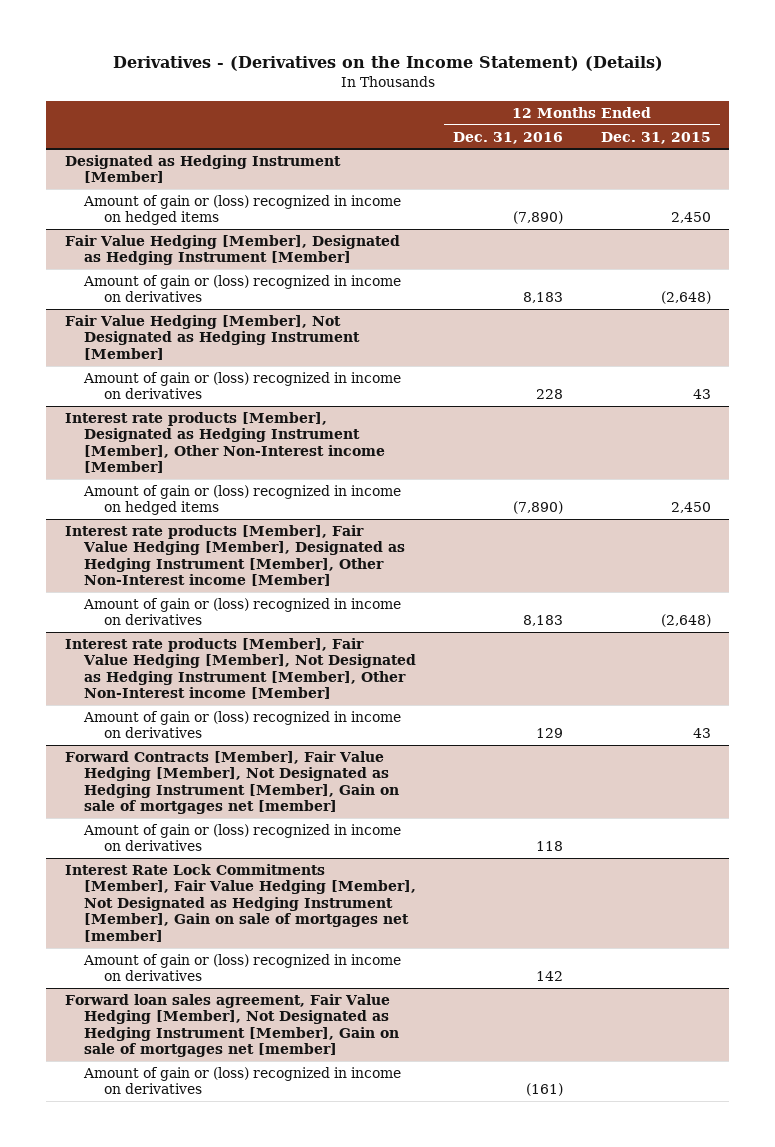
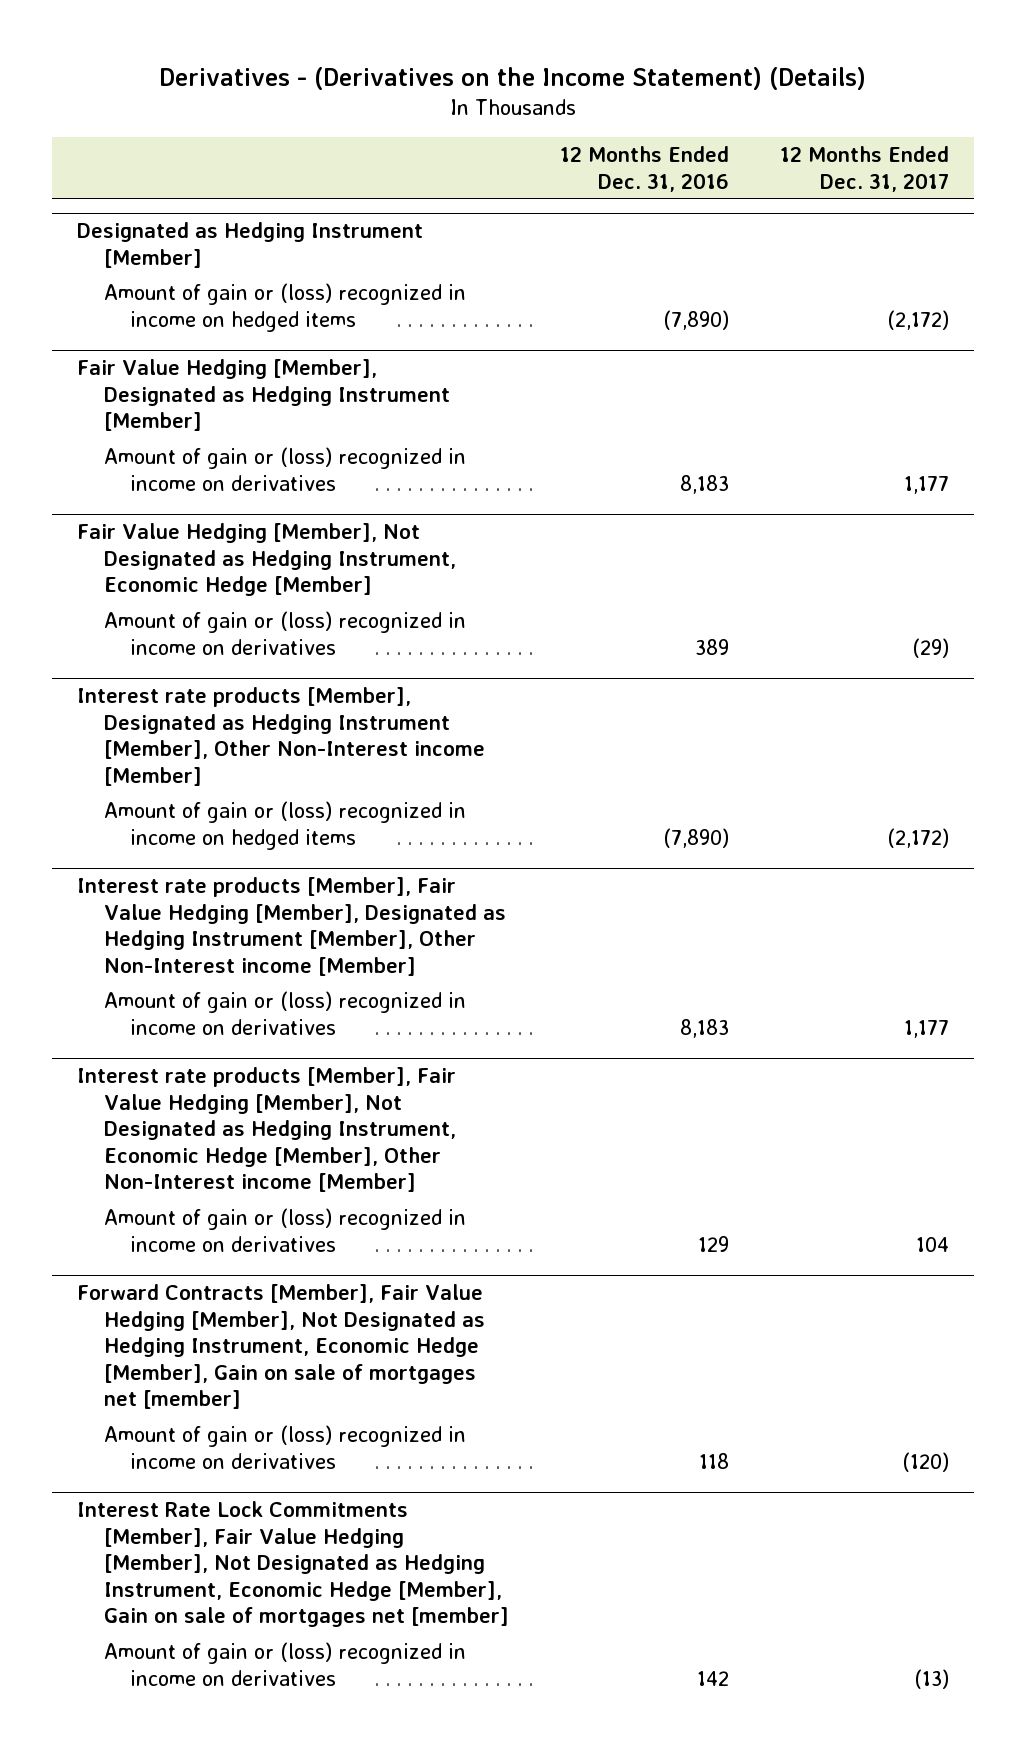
- | 12 Months Ended Dec. 31, 2016 | 12 Months Ended Dec. 31, 2015
+ | 12 Months Ended Dec. 31, 2016 | 12 Months Ended Dec. 31, 2017
- Fair Value Hedging [Member], Not Designated as Hedging Instrument [Member]
- Amount of gain or (loss) recognized in income on derivatives | 228 | 43
+ Fair Value Hedging [Member], Not Designated as Hedging Instrument, Economic Hedge [Member]
+ Amount of gain or (loss) recognized in income on derivatives | 389 | (29)
- Interest rate products [Member], Fair Value Hedging [Member], Not Designated as Hedging Instrument [Member], Other Non-Interest income [Member]
+ Interest rate products [Member], Fair Value Hedging [Member], Not Designated as Hedging Instrument, Economic Hedge [Member], Other Non-Interest income [Member]
- Forward Contracts [Member], Fair Value Hedging [Member], Not Designated as Hedging Instrument [Member], Gain on sale of mortgages net [member]
+ Forward Contracts [Member], Fair Value Hedging [Member], Not Designated as Hedging Instrument, Economic Hedge [Member], Gain on sale of mortgages net [member]
- Interest Rate Lock Commitments [Member], Fair Value Hedging [Member], Not Designated as Hedging Instrument [Member], Gain on sale of mortgages net [member]
+ Interest Rate Lock Commitments [Member], Fair Value Hedging [Member], Not Designated as Hedging Instrument, Economic Hedge [Member], Gain on sale of mortgages net [member]
- Forward loan sales agreement, Fair Value Hedging [Member], Not Designated as Hedging Instrument [Member], Gain on sale of mortgages net [member]
- Amount of gain or (loss) recognized in income on derivatives | (161) |

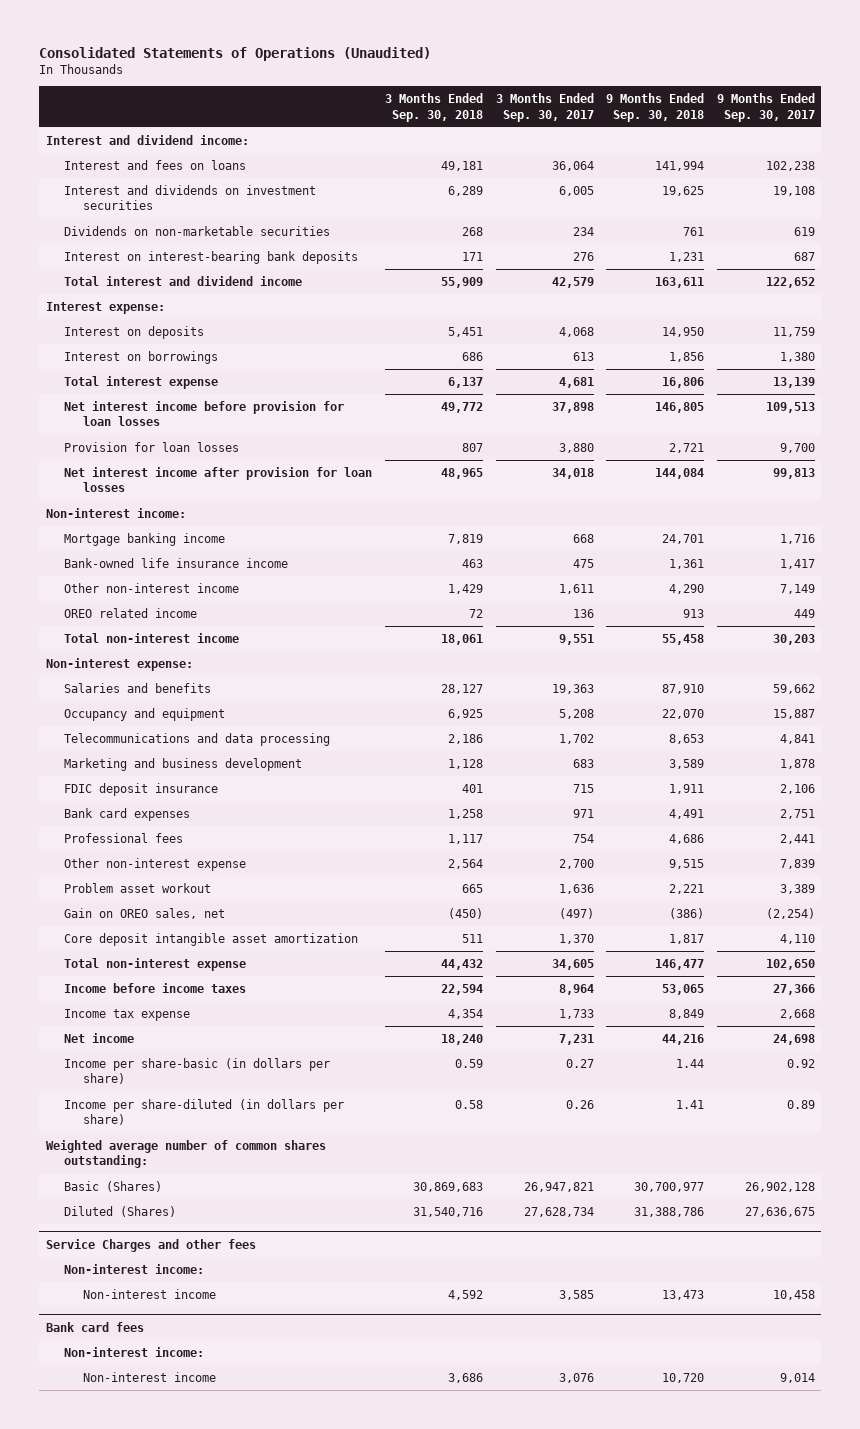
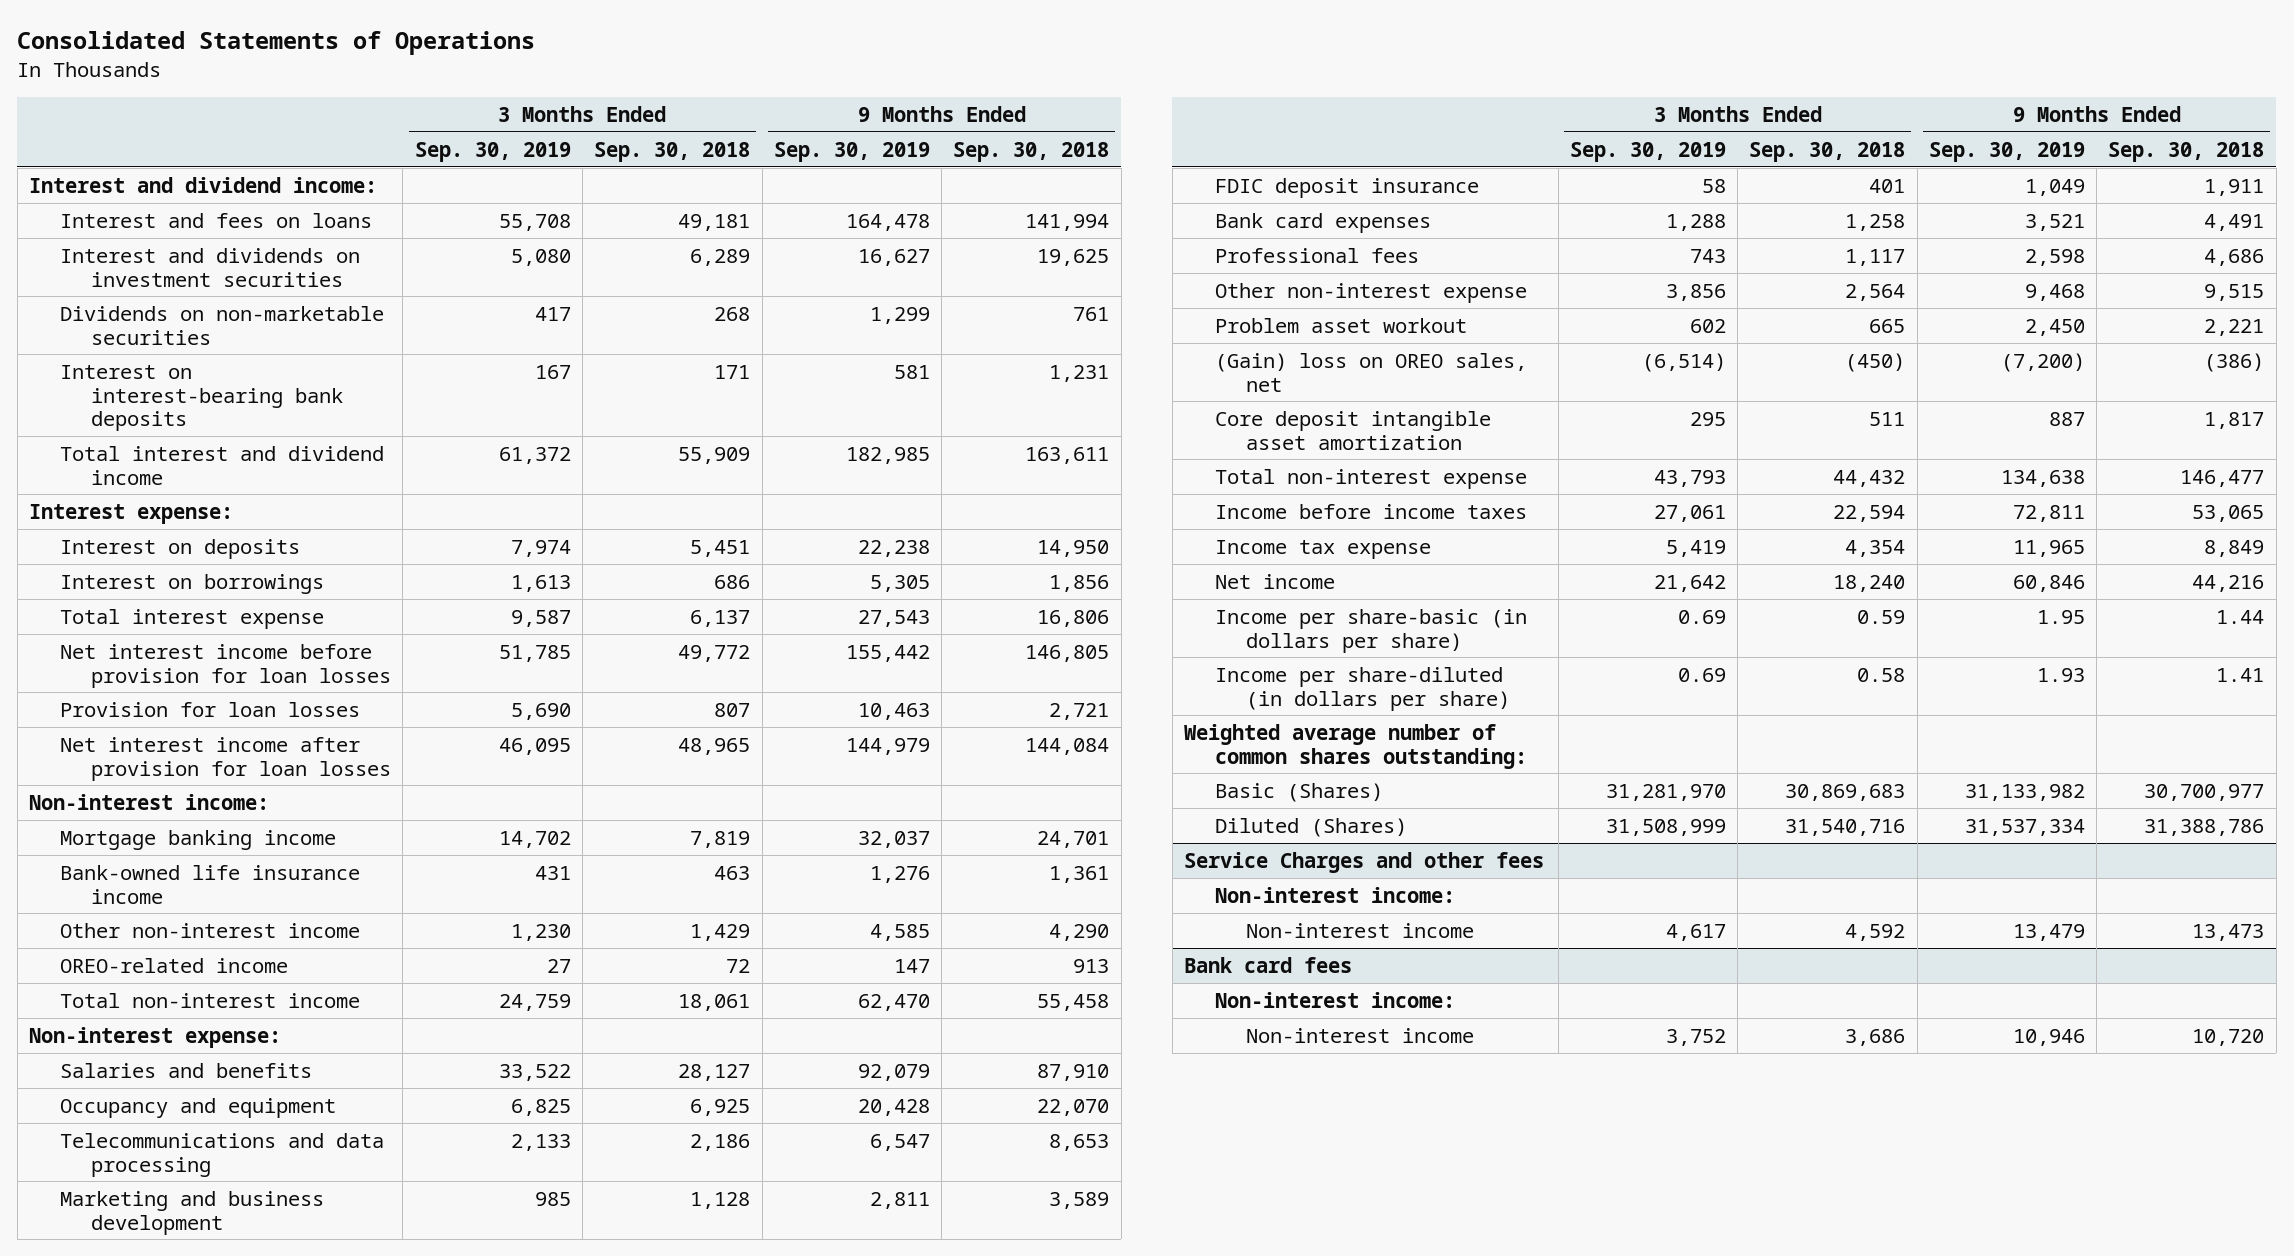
- Consolidated Statements of Operations (Unaudited)
+ Consolidated Statements of Operations
- | 3 Months Ended Sep. 30, 2018 | 3 Months Ended Sep. 30, 2017 | 9 Months Ended Sep. 30, 2018 | 9 Months Ended Sep. 30, 2017
+ | 3 Months Ended Sep. 30, 2019 | 3 Months Ended Sep. 30, 2018 | 9 Months Ended Sep. 30, 2019 | 9 Months Ended Sep. 30, 2018
- OREO related income | 72 | 136 | 913 | 449
+ OREO-related income | 27 | 72 | 147 | 913
- Gain on OREO sales, net | (450) | (497) | (386) | (2,254)
+ (Gain) loss on OREO sales, net | (6,514) | (450) | (7,200) | (386)

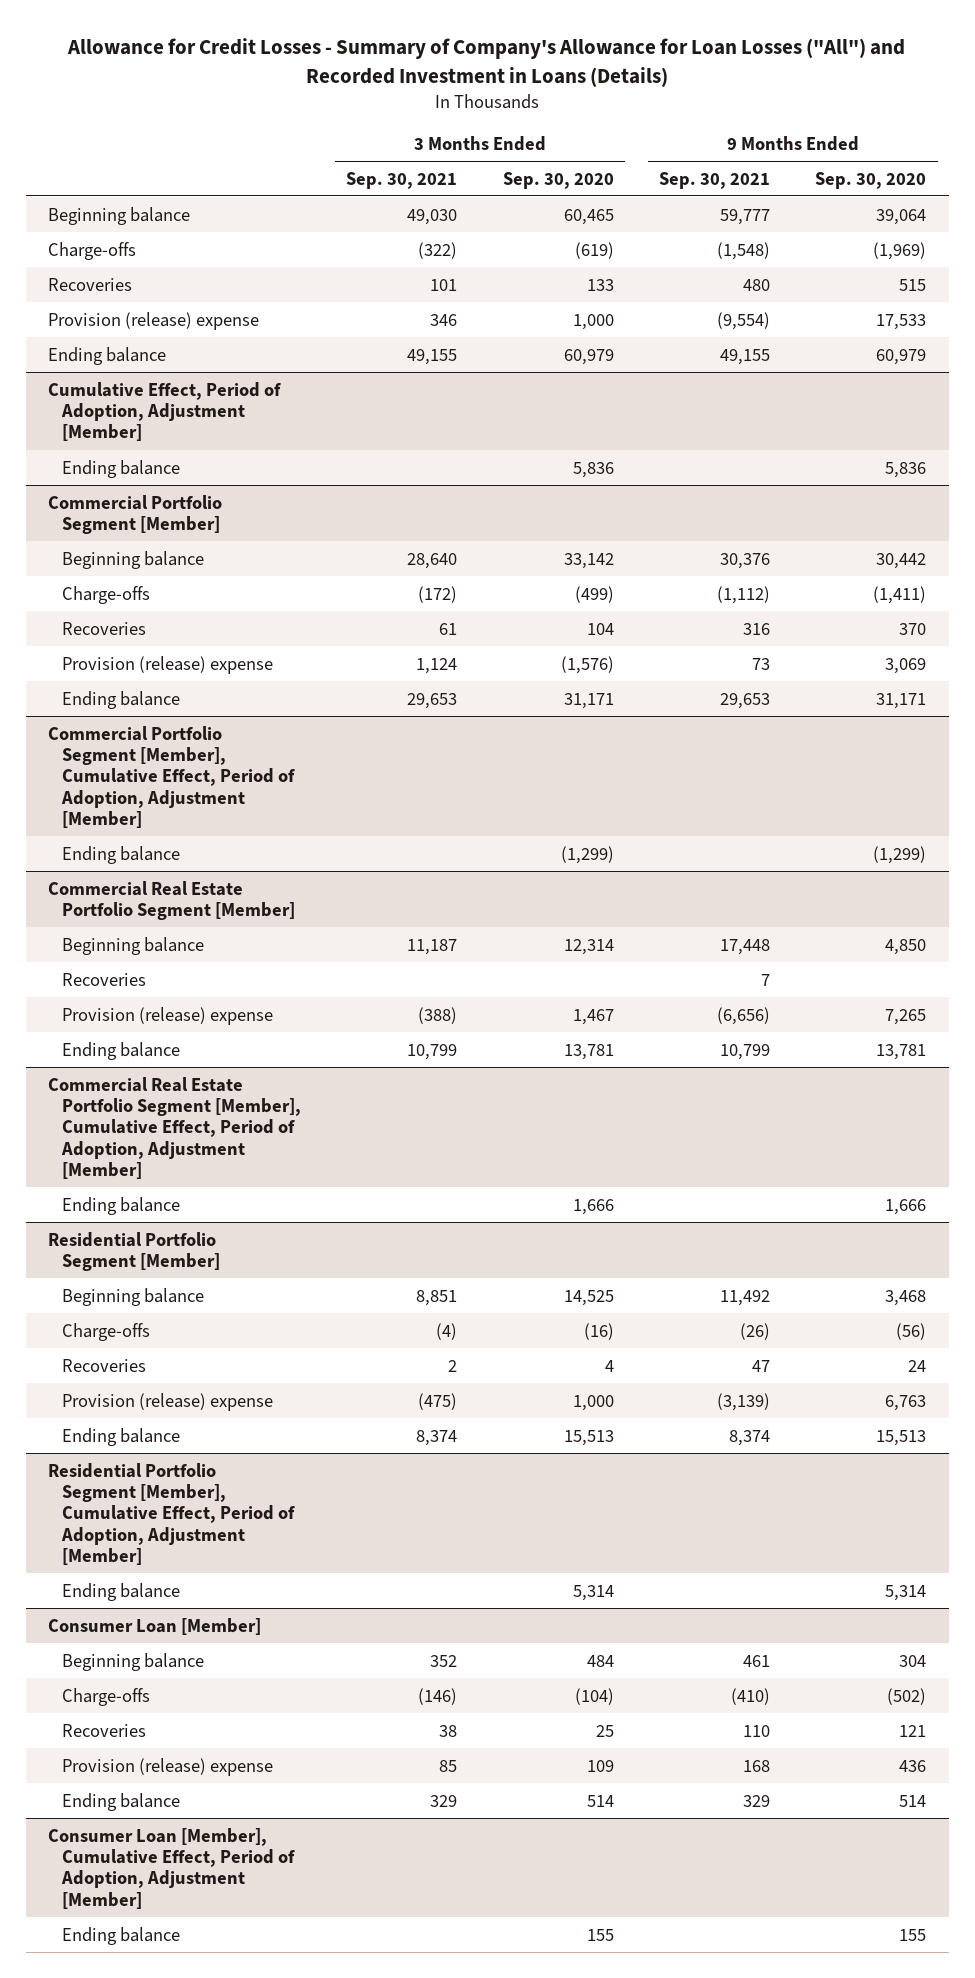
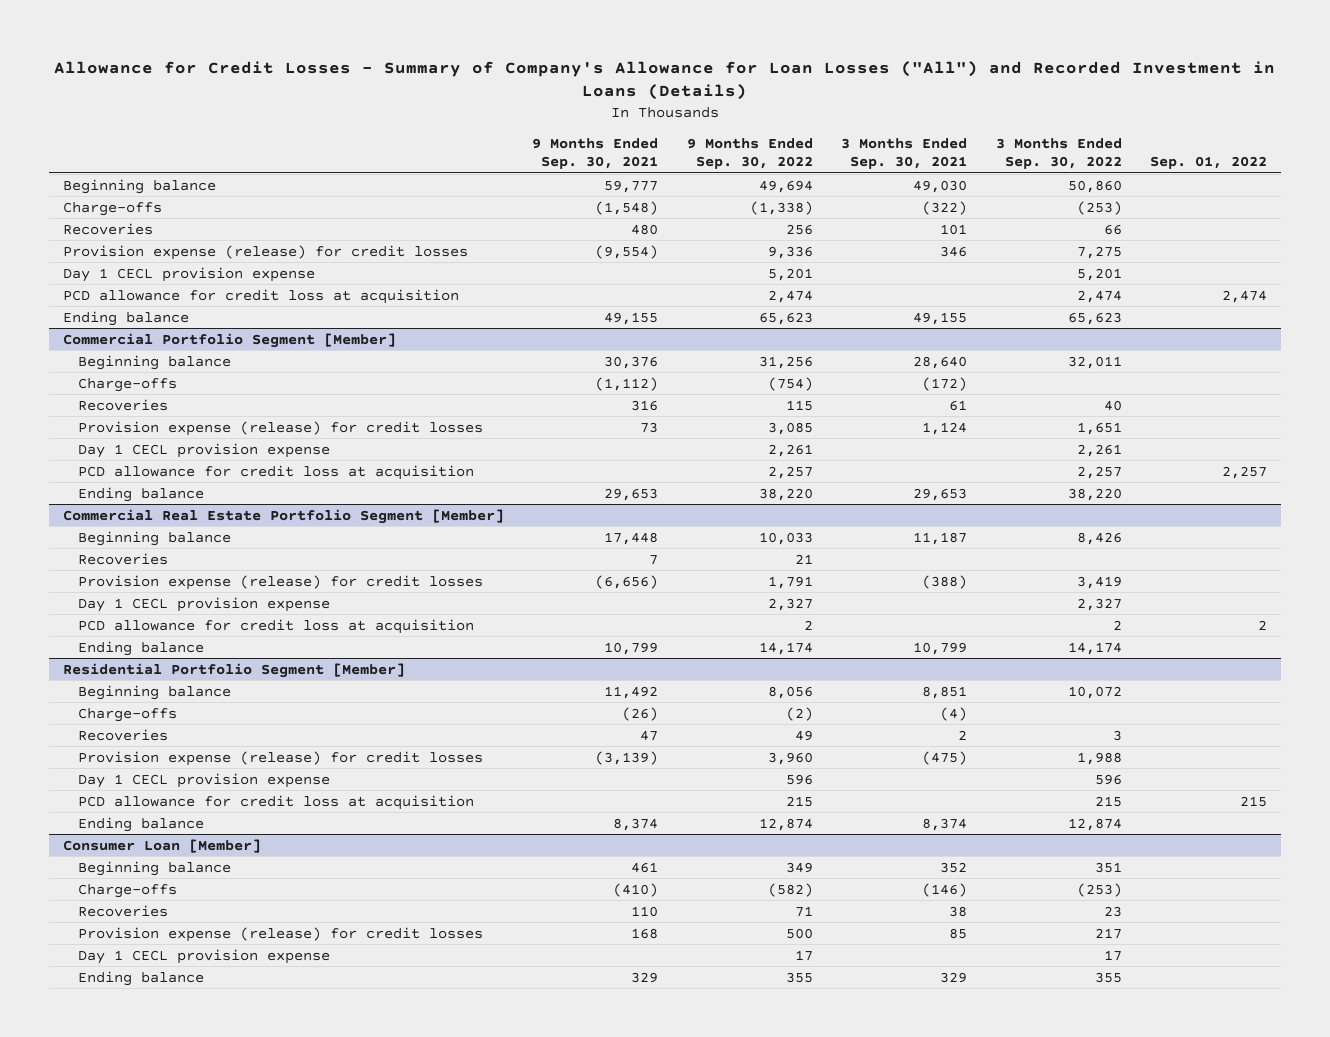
- | 3 Months Ended Sep. 30, 2021 | 3 Months Ended Sep. 30, 2020 | 9 Months Ended Sep. 30, 2021 | 9 Months Ended Sep. 30, 2020
+ | 9 Months Ended Sep. 30, 2021 | 9 Months Ended Sep. 30, 2022 | 3 Months Ended Sep. 30, 2021 | 3 Months Ended Sep. 30, 2022 | Sep. 01, 2022
- Provision (release) expense | 346 | 1,000 | (9,554) | 17,533
+ Provision expense (release) for credit losses | (9,554) | 9,336 | 346 | 7,275 |
+ Day 1 CECL provision expense | | 5,201 | | 5,201 |
+ PCD allowance for credit loss at acquisition | | 2,474 | | 2,474 | 2,474
- Cumulative Effect, Period of Adoption, Adjustment [Member]
- Ending balance | | 5,836 | | 5,836
@ Commercial Portfolio Segment [Member]
- Provision (release) expense | 1,124 | (1,576) | 73 | 3,069
+ Provision expense (release) for credit losses | 73 | 3,085 | 1,124 | 1,651 |
+ Day 1 CECL provision expense | | 2,261 | | 2,261 |
+ PCD allowance for credit loss at acquisition | | 2,257 | | 2,257 | 2,257
- Commercial Portfolio Segment [Member], Cumulative Effect, Period of Adoption, Adjustment [Member]
- Ending balance | | (1,299) | | (1,299)
@ Commercial Real Estate Portfolio Segment [Member]
- Provision (release) expense | (388) | 1,467 | (6,656) | 7,265
+ Provision expense (release) for credit losses | (6,656) | 1,791 | (388) | 3,419 |
+ Day 1 CECL provision expense | | 2,327 | | 2,327 |
+ PCD allowance for credit loss at acquisition | | 2 | | 2 | 2
- Commercial Real Estate Portfolio Segment [Member], Cumulative Effect, Period of Adoption, Adjustment [Member]
- Ending balance | | 1,666 | | 1,666
@ Residential Portfolio Segment [Member]
- Provision (release) expense | (475) | 1,000 | (3,139) | 6,763
+ Provision expense (release) for credit losses | (3,139) | 3,960 | (475) | 1,988 |
+ Day 1 CECL provision expense | | 596 | | 596 |
+ PCD allowance for credit loss at acquisition | | 215 | | 215 | 215
- Residential Portfolio Segment [Member], Cumulative Effect, Period of Adoption, Adjustment [Member]
- Ending balance | | 5,314 | | 5,314
@ Consumer Loan [Member]
- Provision (release) expense | 85 | 109 | 168 | 436
+ Provision expense (release) for credit losses | 168 | 500 | 85 | 217 |
+ Day 1 CECL provision expense | | 17 | | 17 |
- Consumer Loan [Member], Cumulative Effect, Period of Adoption, Adjustment [Member]
- Ending balance | | 155 | | 155

